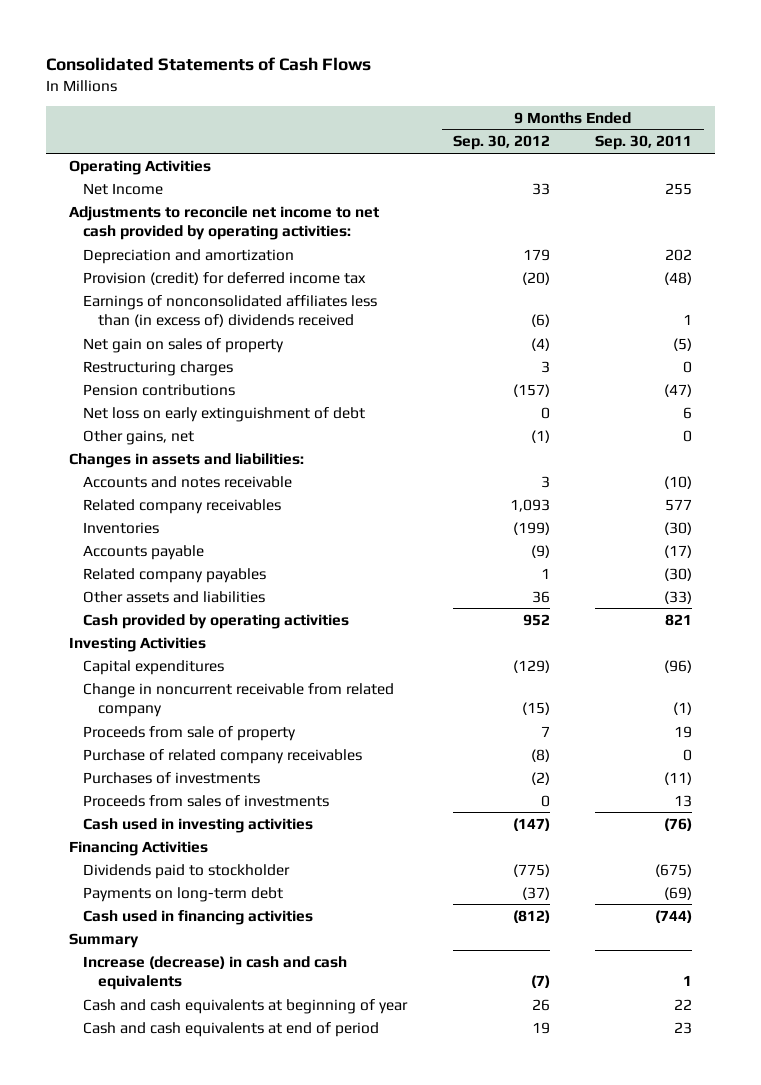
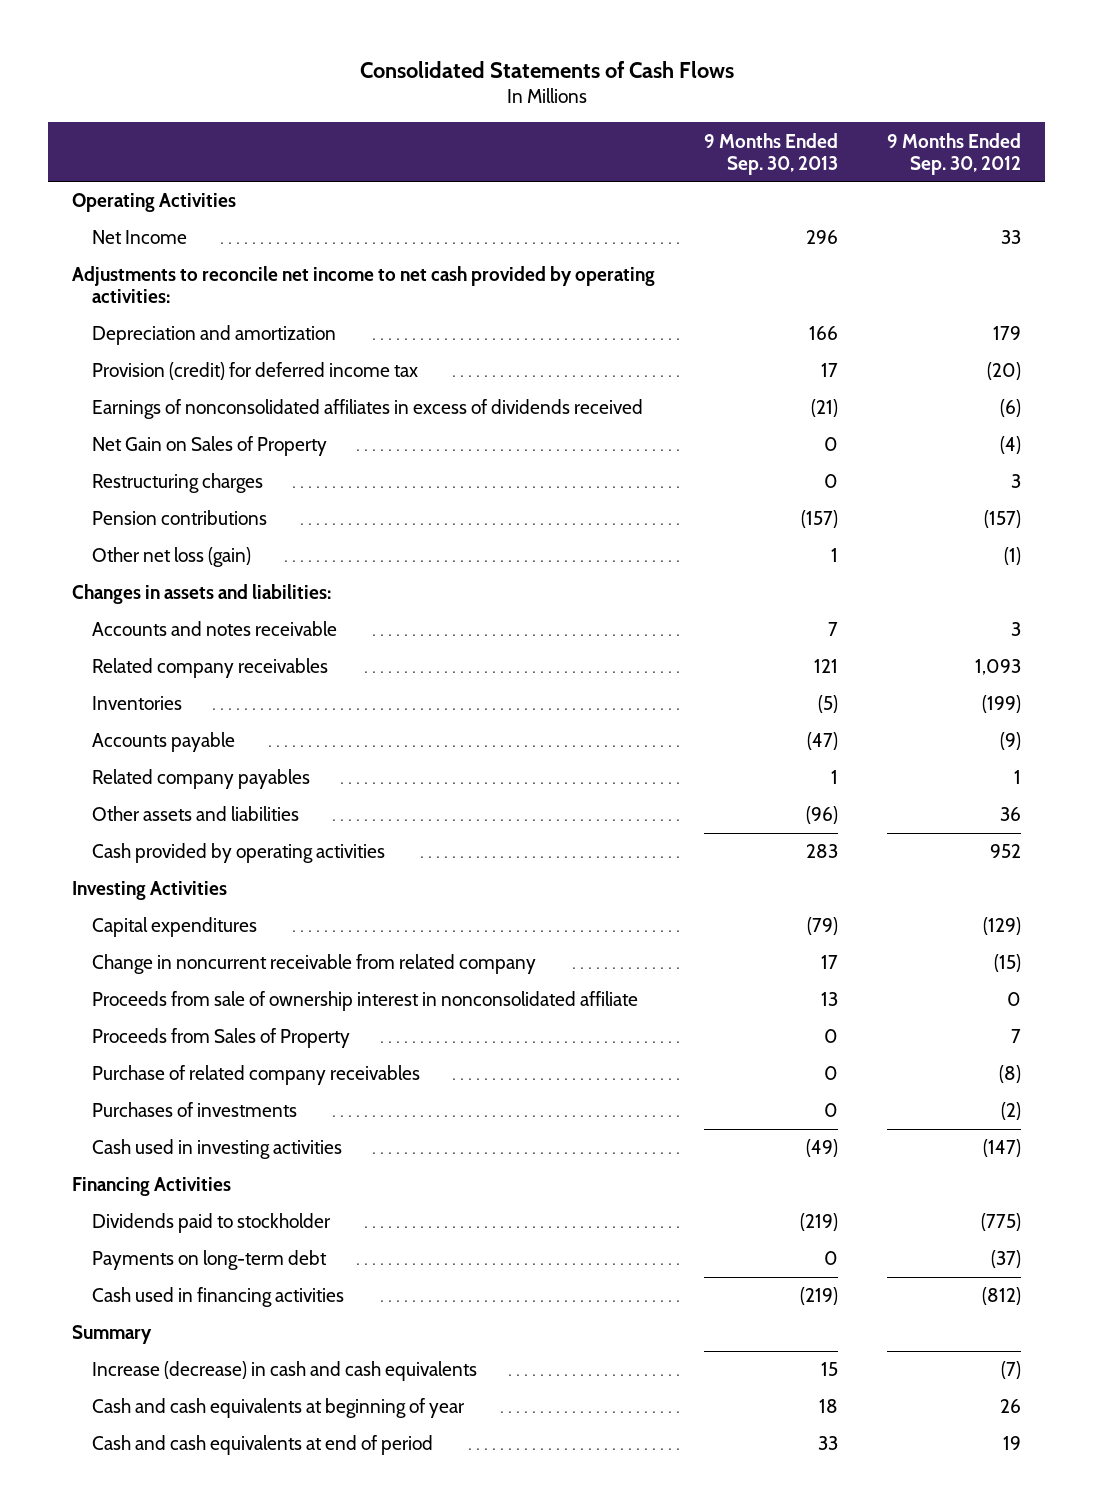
- | 9 Months Ended Sep. 30, 2012 | 9 Months Ended Sep. 30, 2011
+ | 9 Months Ended Sep. 30, 2013 | 9 Months Ended Sep. 30, 2012
- Earnings of nonconsolidated affiliates less than (in excess of) dividends received | (6) | 1
- Net gain on sales of property | (4) | (5)
+ Earnings of nonconsolidated affiliates in excess of dividends received | (21) | (6)
+ Net Gain on Sales of Property | 0 | (4)
- Net loss on early extinguishment of debt | 0 | 6
- Other gains, net | (1) | 0
+ Other net loss (gain) | 1 | (1)
- Proceeds from sale of property | 7 | 19
+ Proceeds from sale of ownership interest in nonconsolidated affiliate | 13 | 0
+ Proceeds from Sales of Property | 0 | 7
- Proceeds from sales of investments | 0 | 13

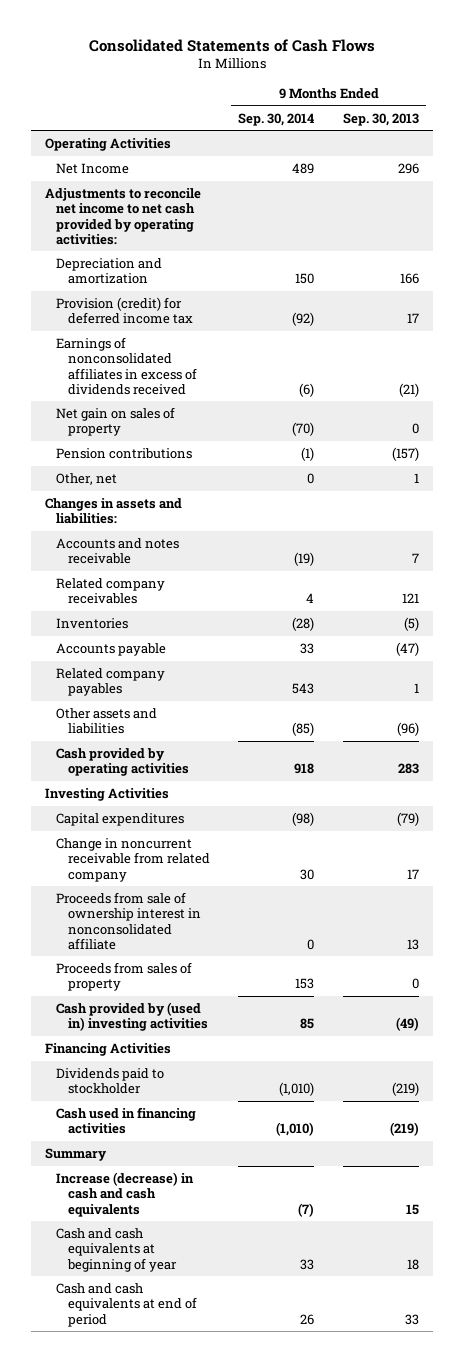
- | 9 Months Ended Sep. 30, 2013 | 9 Months Ended Sep. 30, 2012
+ | 9 Months Ended Sep. 30, 2014 | 9 Months Ended Sep. 30, 2013
- Net Gain on Sales of Property | 0 | (4)
- Restructuring charges | 0 | 3
+ Net gain on sales of property | (70) | 0
- Other net loss (gain) | 1 | (1)
+ Other, net | 0 | 1
- Proceeds from Sales of Property | 0 | 7
- Purchase of related company receivables | 0 | (8)
- Purchases of investments | 0 | (2)
- Cash used in investing activities | (49) | (147)
+ Proceeds from sales of property | 153 | 0
+ Cash provided by (used in) investing activities | 85 | (49)
- Payments on long-term debt | 0 | (37)

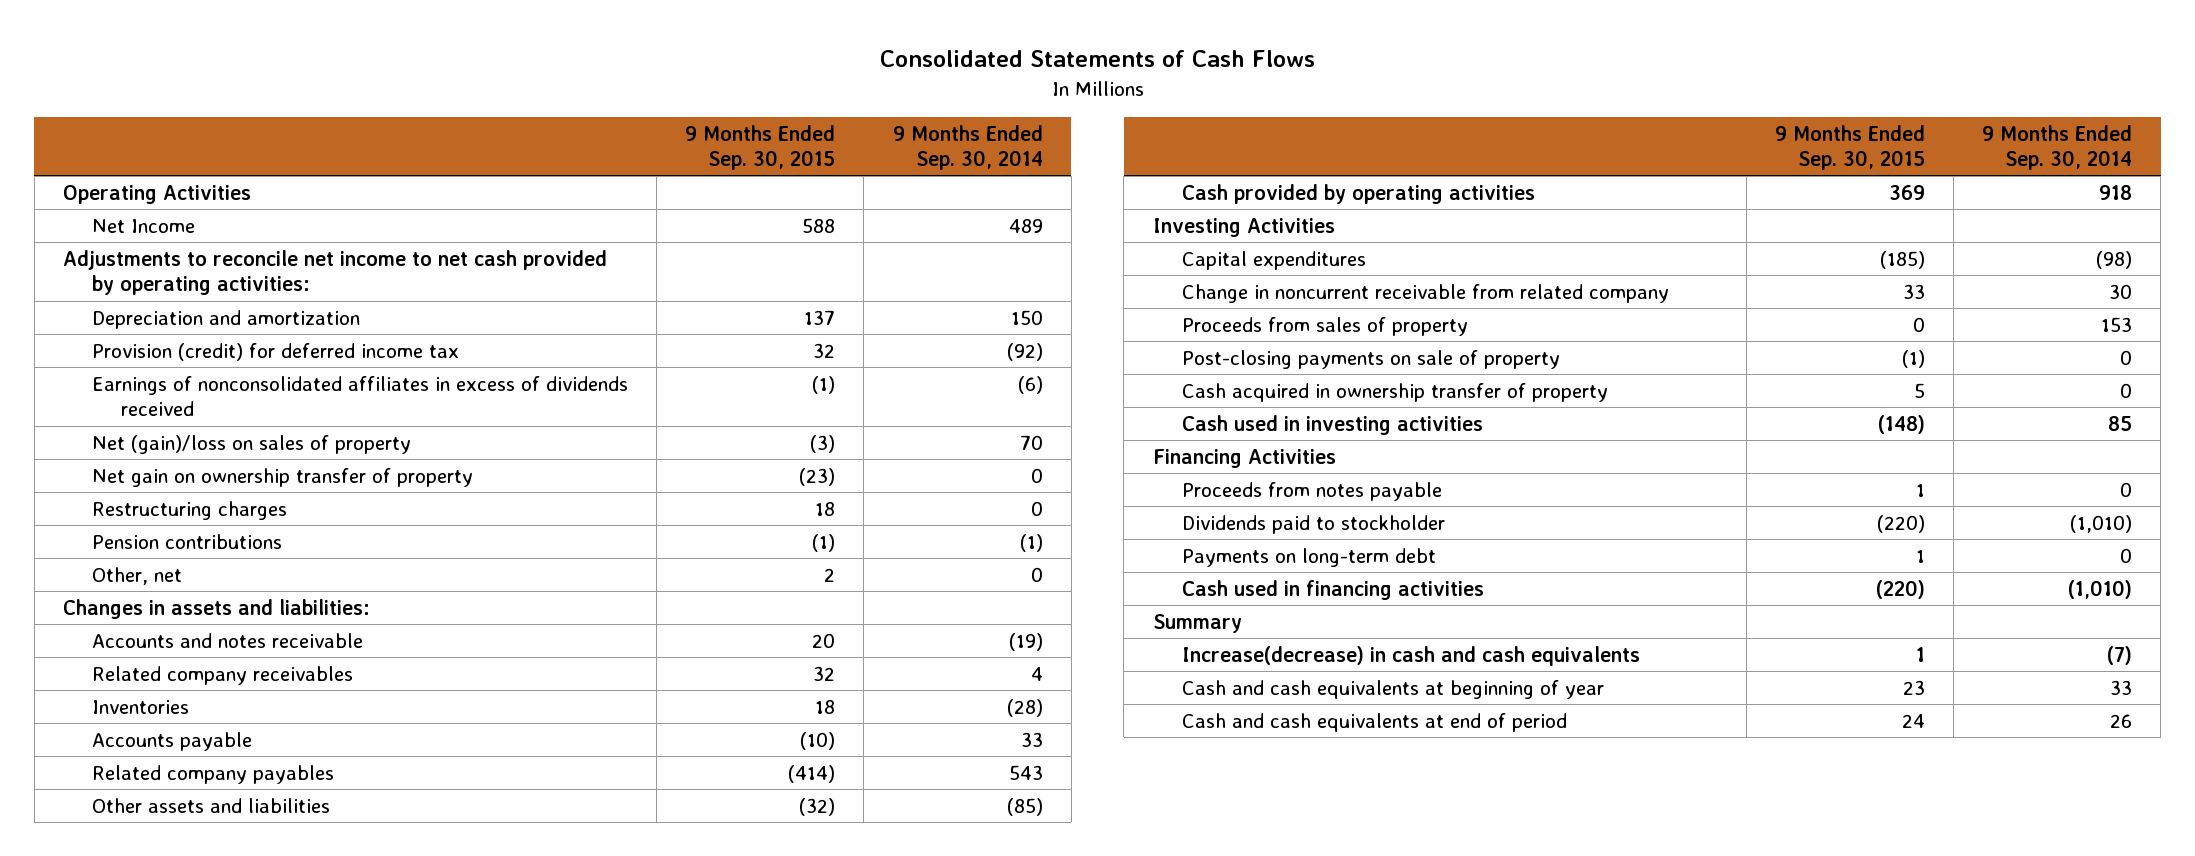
- | 9 Months Ended Sep. 30, 2014 | 9 Months Ended Sep. 30, 2013
+ | 9 Months Ended Sep. 30, 2015 | 9 Months Ended Sep. 30, 2014
- Net gain on sales of property | (70) | 0
+ Net (gain)/loss on sales of property | (3) | 70
+ Net gain on ownership transfer of property | (23) | 0
+ Restructuring charges | 18 | 0
- Proceeds from sale of ownership interest in nonconsolidated affiliate | 0 | 13
- Cash provided by (used in) investing activities | 85 | (49)
+ Post-closing payments on sale of property | (1) | 0
+ Cash acquired in ownership transfer of property | 5 | 0
+ Cash used in investing activities | (148) | 85
+ Proceeds from notes payable | 1 | 0
+ Payments on long-term debt | 1 | 0
- Increase (decrease) in cash and cash equivalents | (7) | 15
+ Increase(decrease) in cash and cash equivalents | 1 | (7)

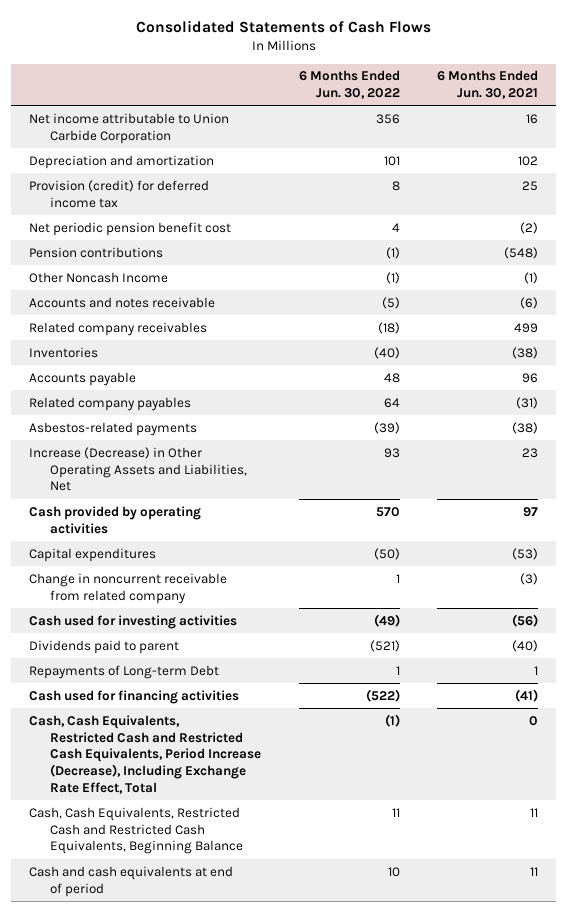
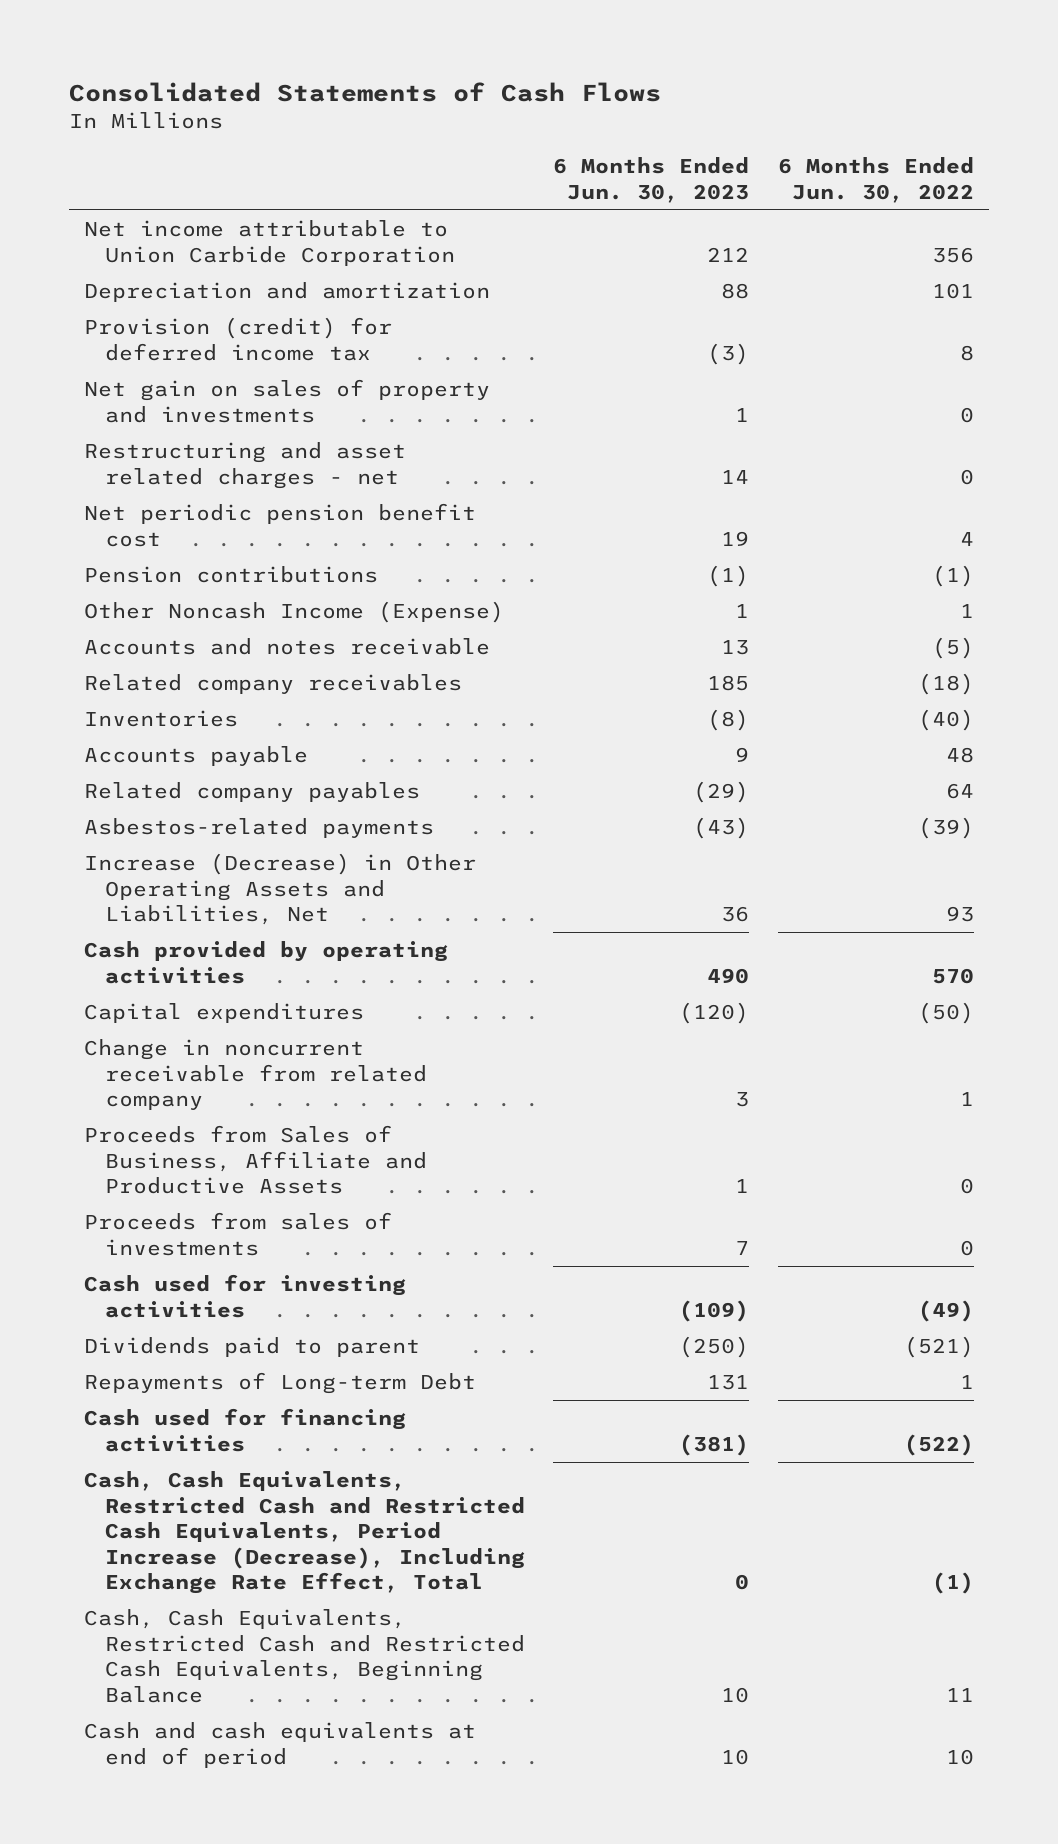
- | 6 Months Ended Jun. 30, 2022 | 6 Months Ended Jun. 30, 2021
+ | 6 Months Ended Jun. 30, 2023 | 6 Months Ended Jun. 30, 2022
+ Net gain on sales of property and investments | 1 | 0
+ Restructuring and asset related charges - net | 14 | 0
- Other Noncash Income | (1) | (1)
+ Other Noncash Income (Expense) | 1 | 1
+ Proceeds from Sales of Business, Affiliate and Productive Assets | 1 | 0
+ Proceeds from sales of investments | 7 | 0

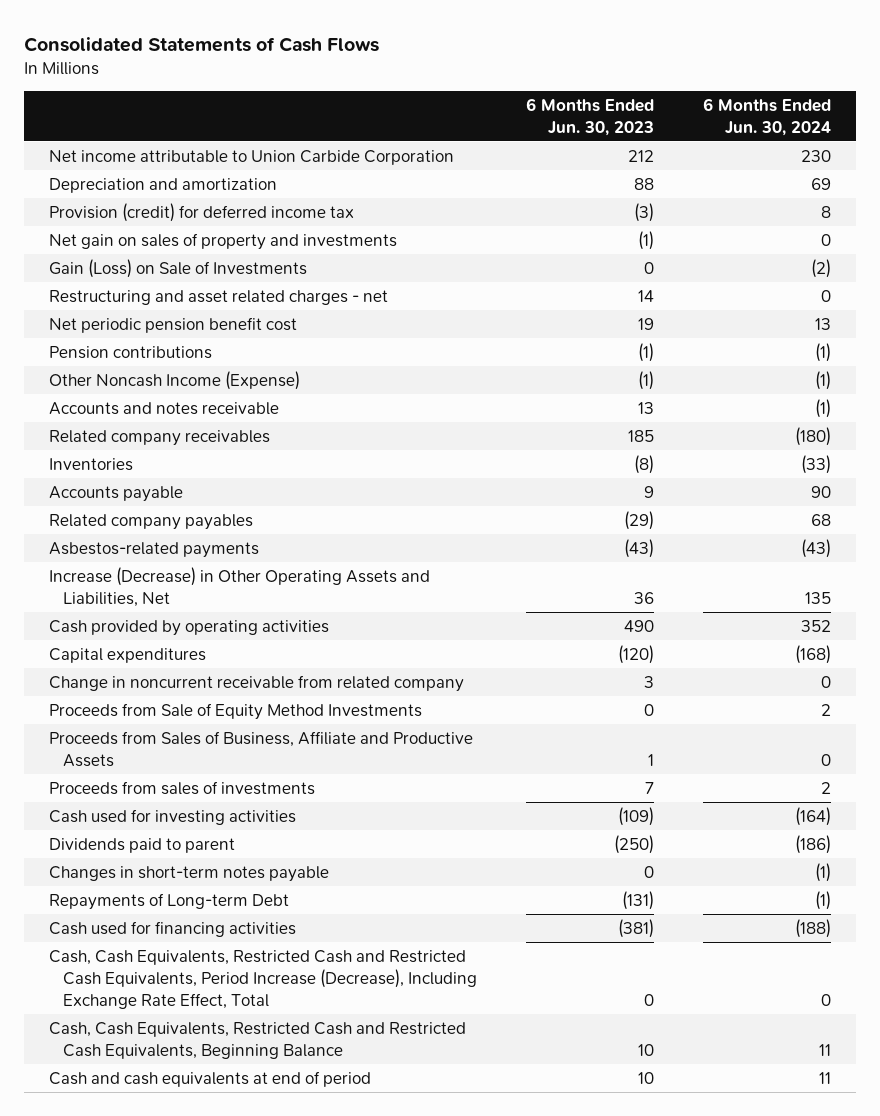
- | 6 Months Ended Jun. 30, 2023 | 6 Months Ended Jun. 30, 2022
+ | 6 Months Ended Jun. 30, 2023 | 6 Months Ended Jun. 30, 2024
- Net gain on sales of property and investments | 1 | 0
+ Net gain on sales of property and investments | (1) | 0
+ Gain (Loss) on Sale of Investments | 0 | (2)
- Other Noncash Income (Expense) | 1 | 1
+ Other Noncash Income (Expense) | (1) | (1)
+ Proceeds from Sale of Equity Method Investments | 0 | 2
- Repayments of Long-term Debt | 131 | 1
+ Changes in short-term notes payable | 0 | (1)
+ Repayments of Long-term Debt | (131) | (1)

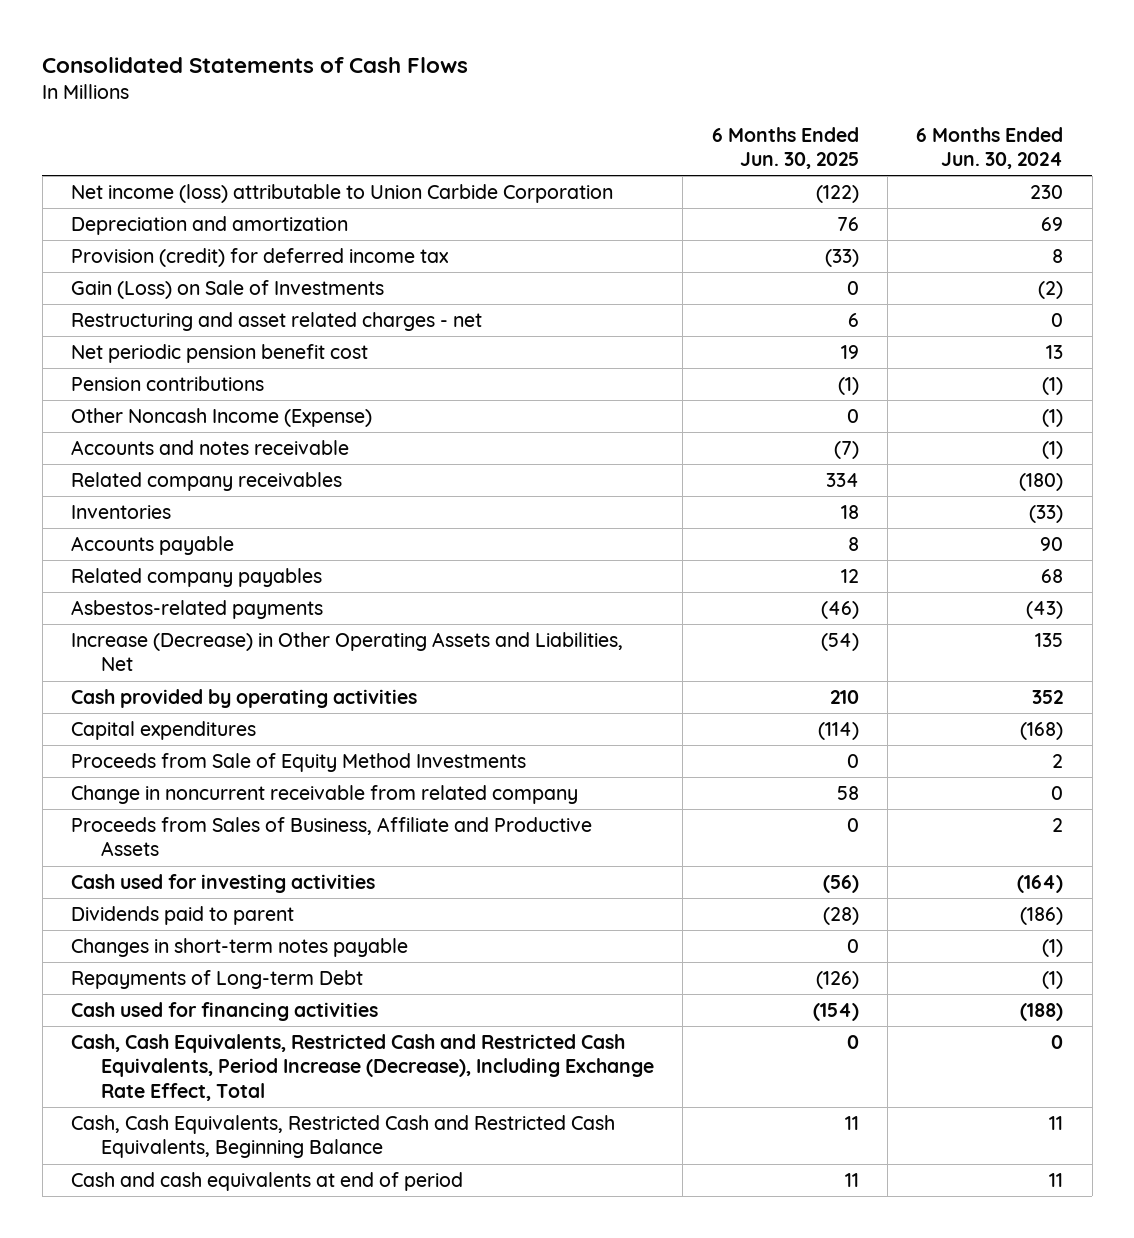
- | 6 Months Ended Jun. 30, 2023 | 6 Months Ended Jun. 30, 2024
+ | 6 Months Ended Jun. 30, 2025 | 6 Months Ended Jun. 30, 2024
- Net income attributable to Union Carbide Corporation | 212 | 230
+ Net income (loss) attributable to Union Carbide Corporation | (122) | 230
- Net gain on sales of property and investments | (1) | 0
- Proceeds from Sales of Business, Affiliate and Productive Assets | 1 | 0
- Proceeds from sales of investments | 7 | 2
moved down: Change in noncurrent receivable from related company | 58 | 0
+ Proceeds from Sales of Business, Affiliate and Productive Assets | 0 | 2

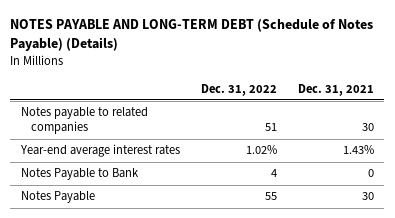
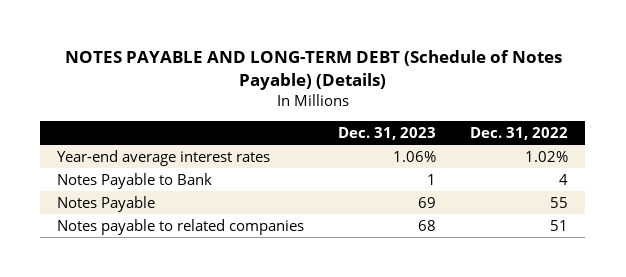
- | Dec. 31, 2022 | Dec. 31, 2021
+ | Dec. 31, 2023 | Dec. 31, 2022
moved down: Notes payable to related companies | 68 | 51

